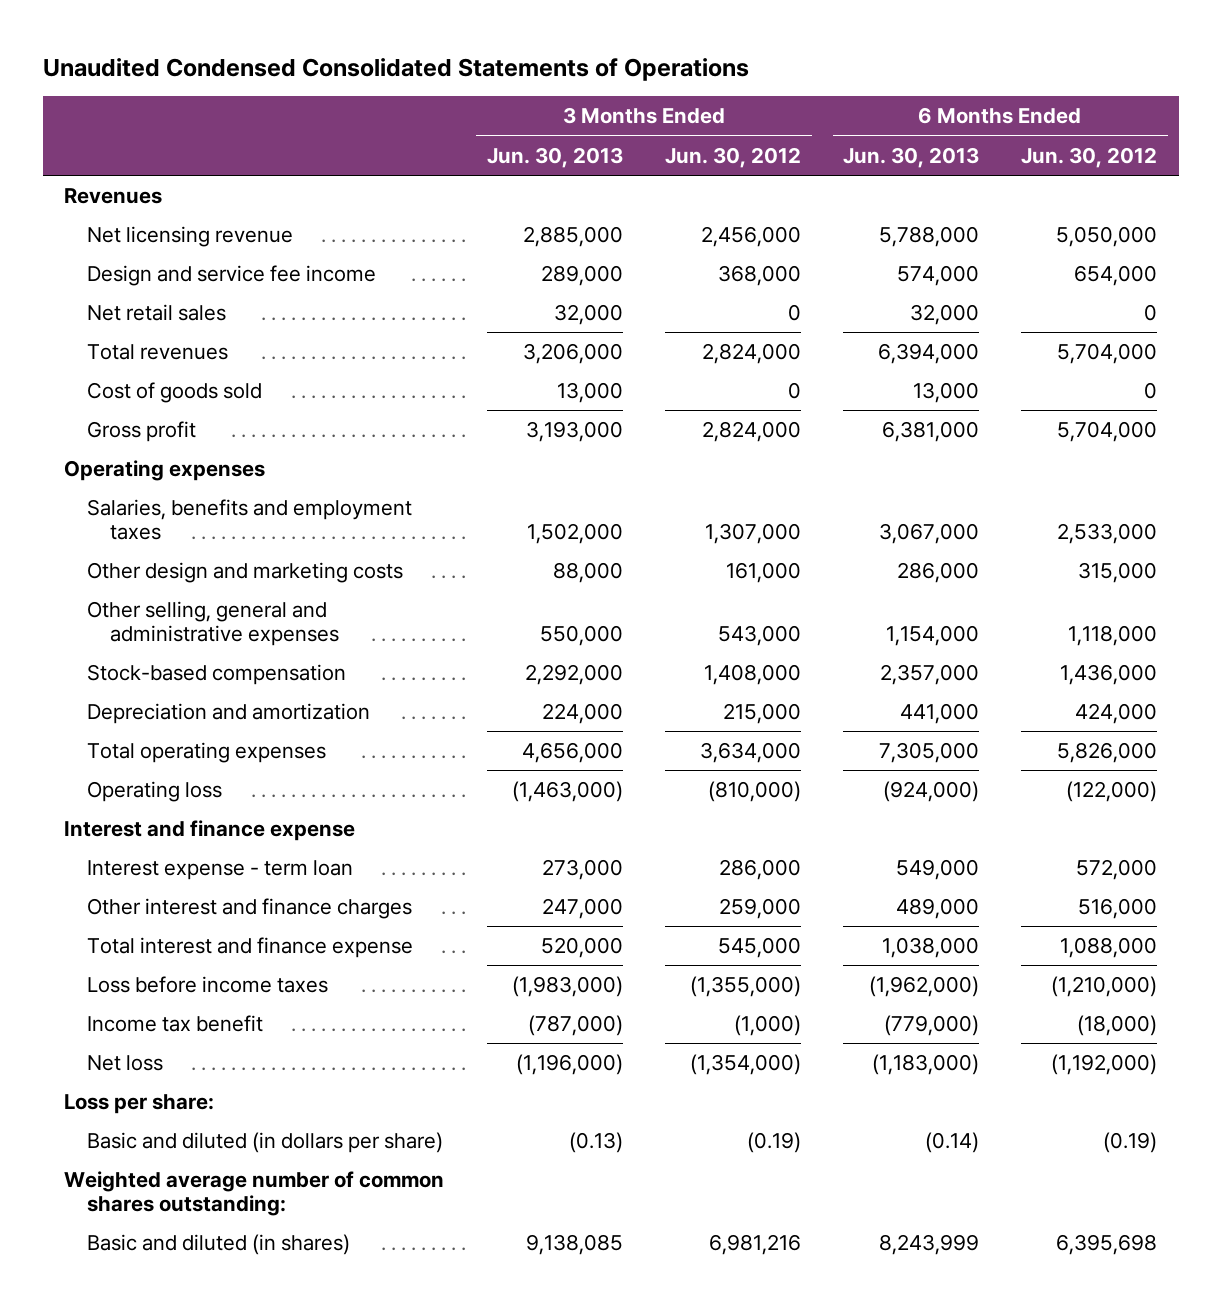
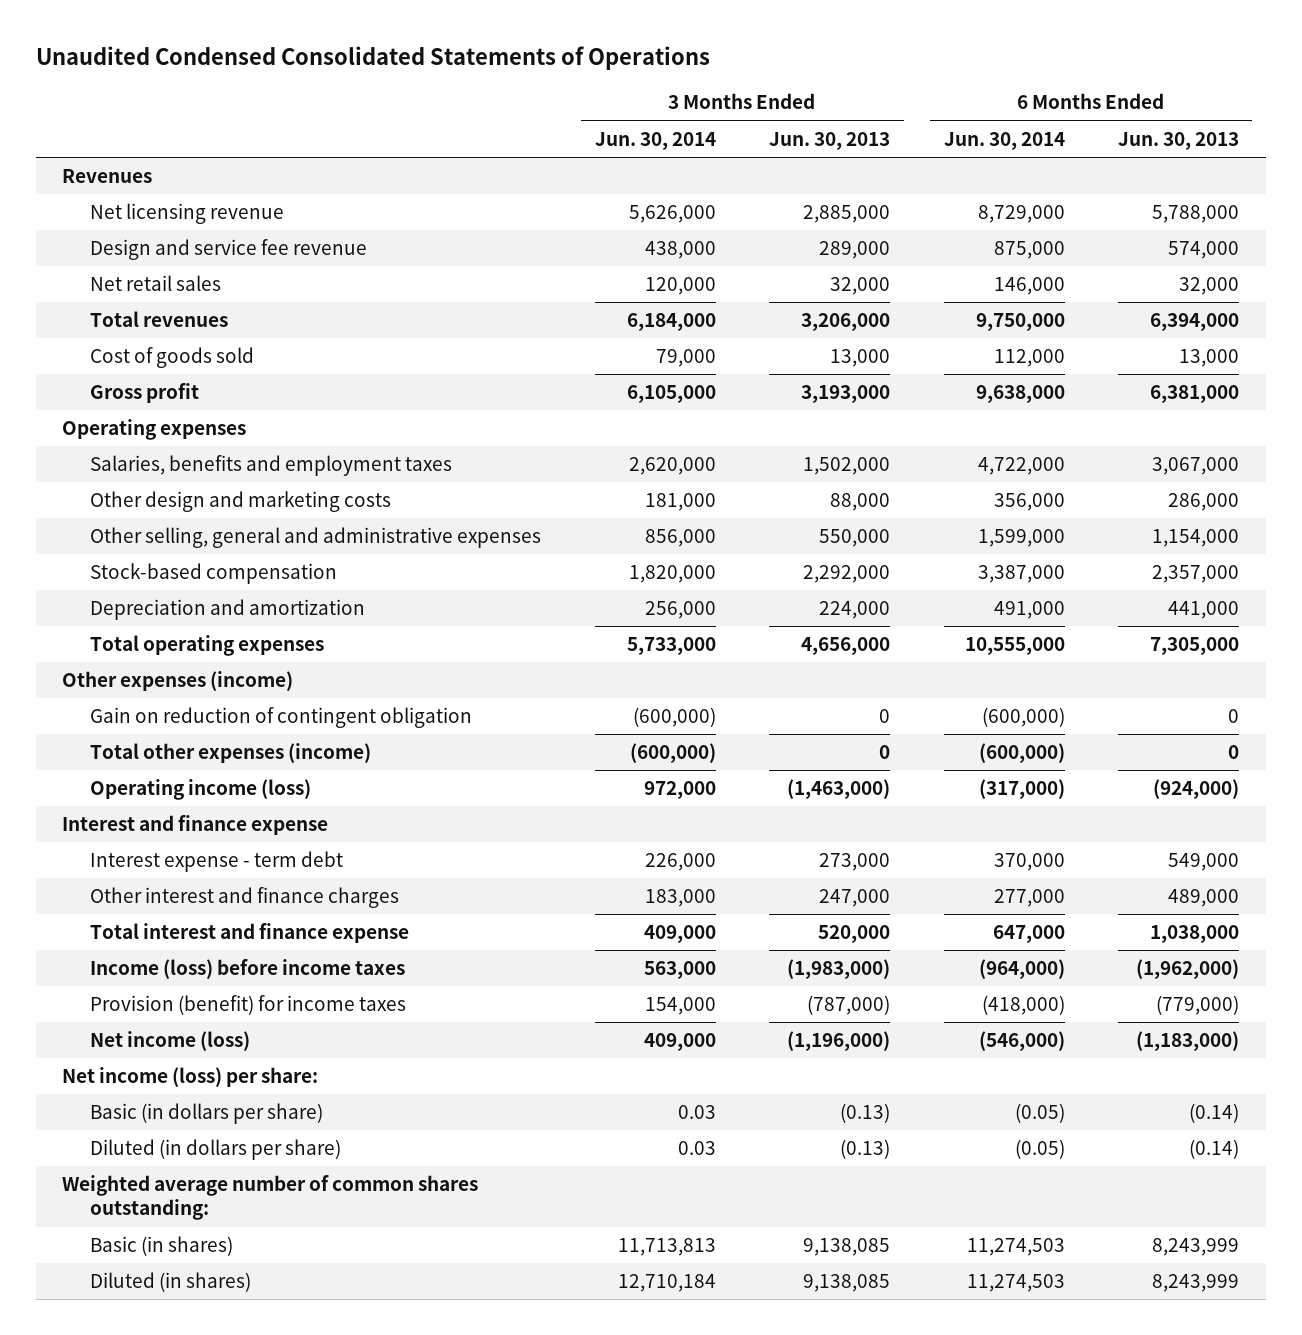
- | 3 Months Ended Jun. 30, 2013 | 3 Months Ended Jun. 30, 2012 | 6 Months Ended Jun. 30, 2013 | 6 Months Ended Jun. 30, 2012
+ | 3 Months Ended Jun. 30, 2014 | 3 Months Ended Jun. 30, 2013 | 6 Months Ended Jun. 30, 2014 | 6 Months Ended Jun. 30, 2013
- Design and service fee income | 289,000 | 368,000 | 574,000 | 654,000
+ Design and service fee revenue | 438,000 | 289,000 | 875,000 | 574,000
- Operating loss | (1,463,000) | (810,000) | (924,000) | (122,000)
+ Other expenses (income)
+ Gain on reduction of contingent obligation | (600,000) | 0 | (600,000) | 0
+ Total other expenses (income) | (600,000) | 0 | (600,000) | 0
+ Operating income (loss) | 972,000 | (1,463,000) | (317,000) | (924,000)
- Interest expense - term loan | 273,000 | 286,000 | 549,000 | 572,000
+ Interest expense - term debt | 226,000 | 273,000 | 370,000 | 549,000
- Loss before income taxes | (1,983,000) | (1,355,000) | (1,962,000) | (1,210,000)
- Income tax benefit | (787,000) | (1,000) | (779,000) | (18,000)
- Net loss | (1,196,000) | (1,354,000) | (1,183,000) | (1,192,000)
- Loss per share:
- Basic and diluted (in dollars per share) | (0.13) | (0.19) | (0.14) | (0.19)
+ Income (loss) before income taxes | 563,000 | (1,983,000) | (964,000) | (1,962,000)
+ Provision (benefit) for income taxes | 154,000 | (787,000) | (418,000) | (779,000)
+ Net income (loss) | 409,000 | (1,196,000) | (546,000) | (1,183,000)
+ Net income (loss) per share:
+ Basic (in dollars per share) | 0.03 | (0.13) | (0.05) | (0.14)
+ Diluted (in dollars per share) | 0.03 | (0.13) | (0.05) | (0.14)
- Basic and diluted (in shares) | 9,138,085 | 6,981,216 | 8,243,999 | 6,395,698
+ Basic (in shares) | 11,713,813 | 9,138,085 | 11,274,503 | 8,243,999
+ Diluted (in shares) | 12,710,184 | 9,138,085 | 11,274,503 | 8,243,999

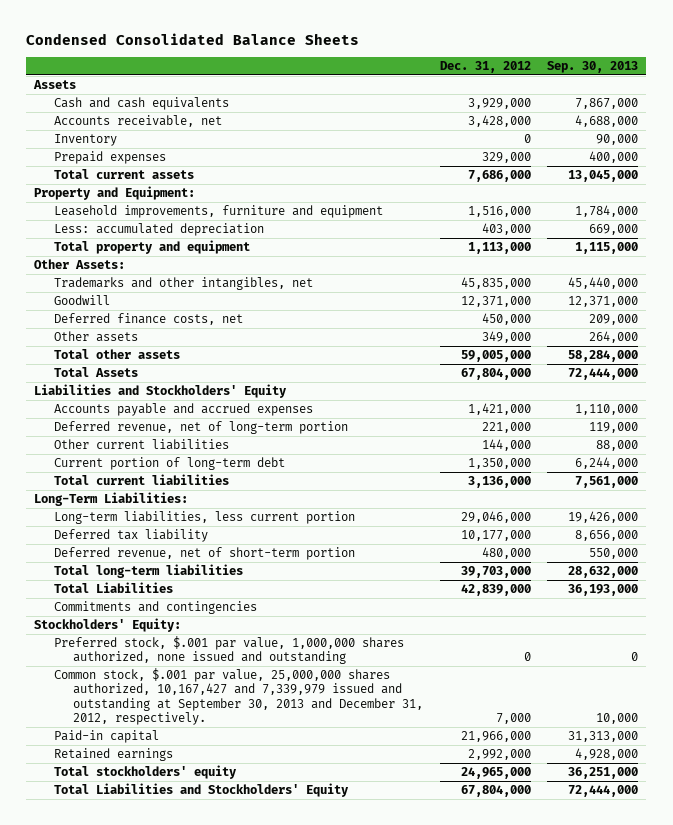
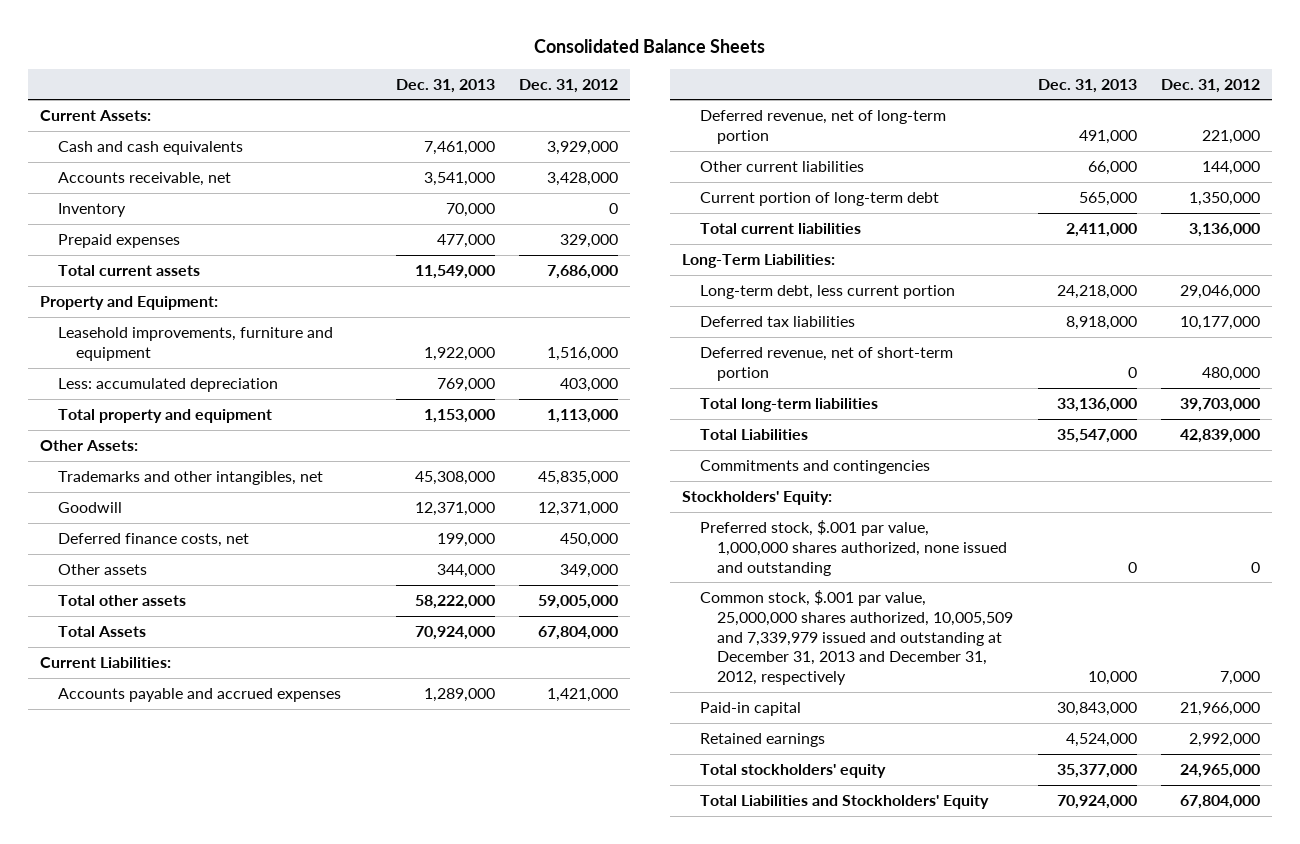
- Condensed Consolidated Balance Sheets
+ Consolidated Balance Sheets
- | Dec. 31, 2012 | Sep. 30, 2013
+ | Dec. 31, 2013 | Dec. 31, 2012
- Assets
+ Current Assets:
- Liabilities and Stockholders' Equity
+ Current Liabilities:
- Long-term liabilities, less current portion | 29,046,000 | 19,426,000
- Deferred tax liability | 10,177,000 | 8,656,000
+ Long-term debt, less current portion | 24,218,000 | 29,046,000
+ Deferred tax liabilities | 8,918,000 | 10,177,000
- Common stock, $.001 par value, 25,000,000 shares authorized, 10,167,427 and 7,339,979 issued and outstanding at September 30, 2013 and December 31, 2012, respectively. | 7,000 | 10,000
+ Common stock, $.001 par value, 25,000,000 shares authorized, 10,005,509 and 7,339,979 issued and outstanding at December 31, 2013 and December 31, 2012, respectively | 10,000 | 7,000

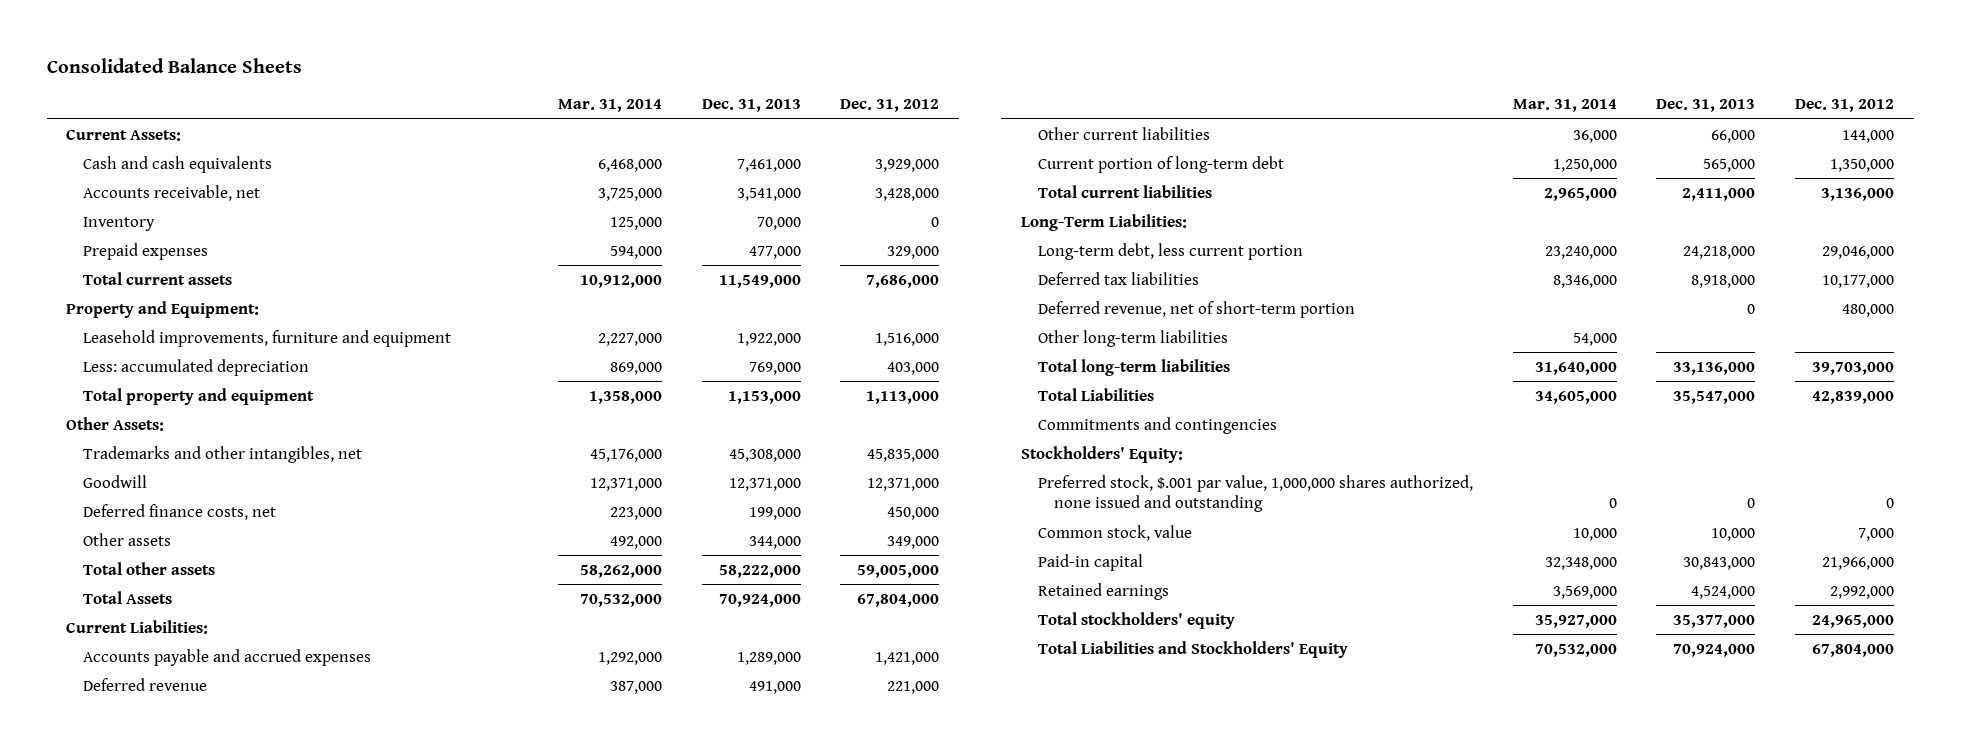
- | Dec. 31, 2013 | Dec. 31, 2012
+ | Mar. 31, 2014 | Dec. 31, 2013 | Dec. 31, 2012
- Deferred revenue, net of long-term portion | 491,000 | 221,000
+ Deferred revenue | 387,000 | 491,000 | 221,000
+ Other long-term liabilities | 54,000 | |
- Common stock, $.001 par value, 25,000,000 shares authorized, 10,005,509 and 7,339,979 issued and outstanding at December 31, 2013 and December 31, 2012, respectively | 10,000 | 7,000
+ Common stock, value | 10,000 | 10,000 | 7,000

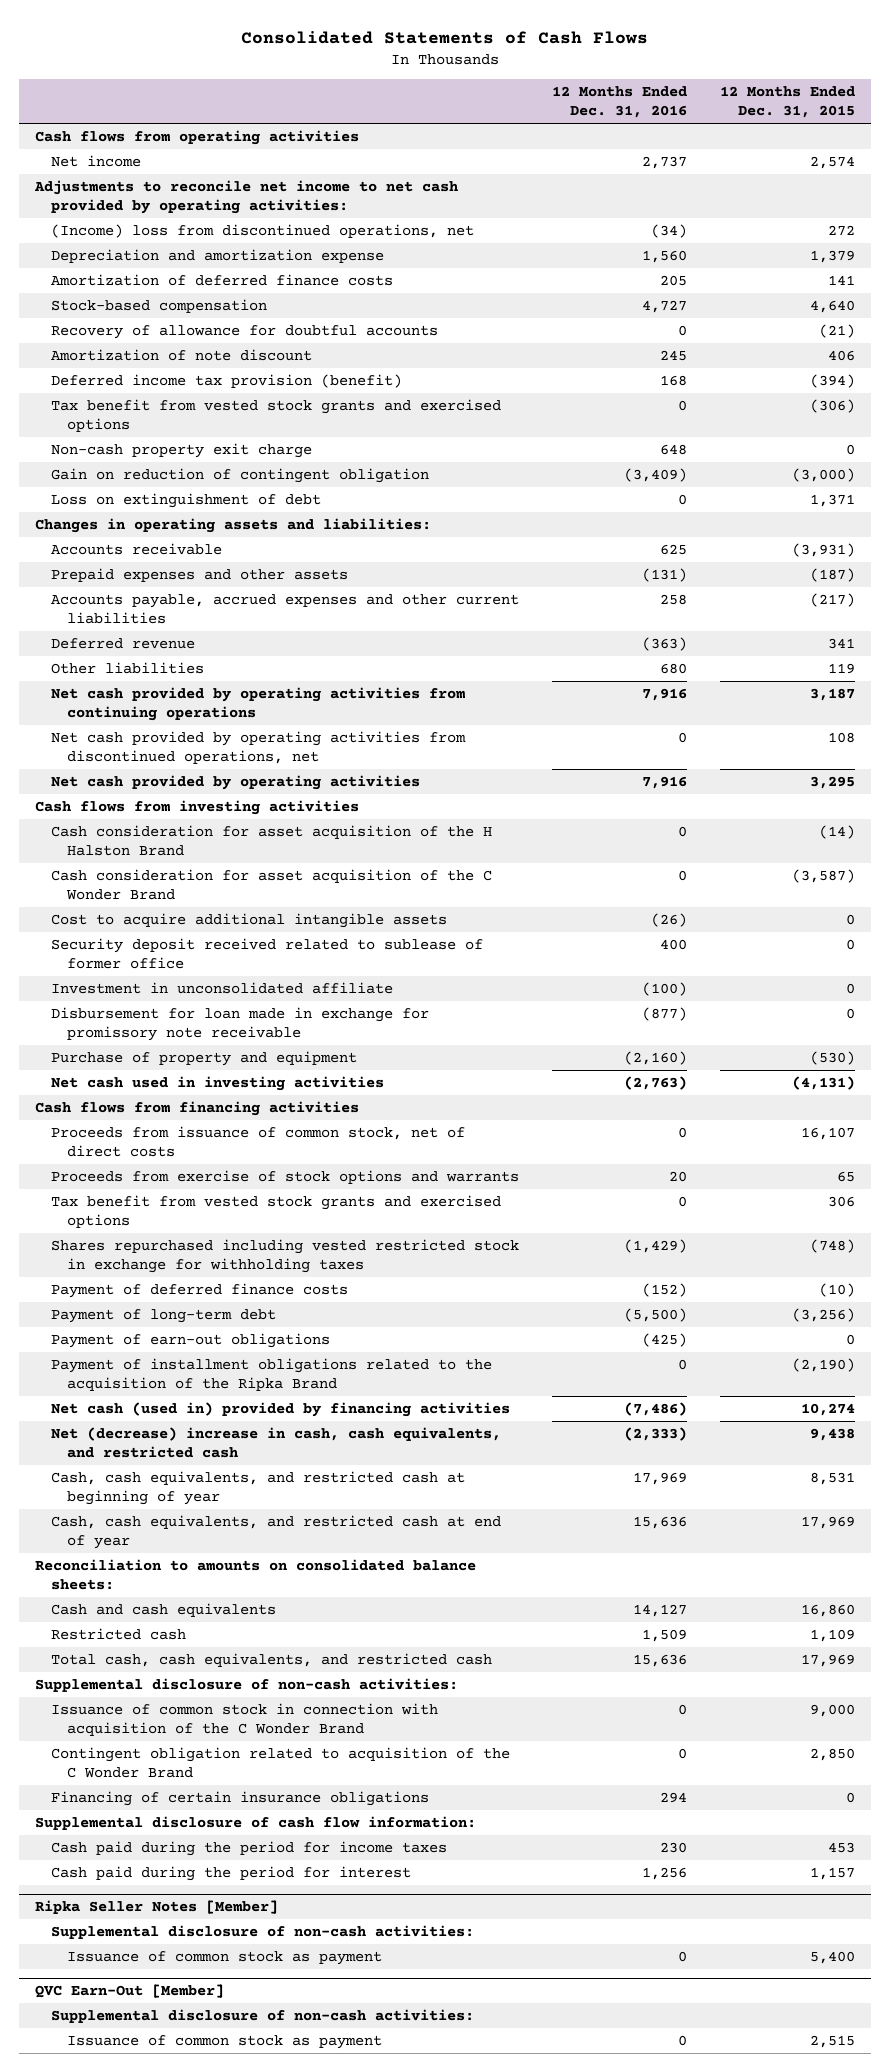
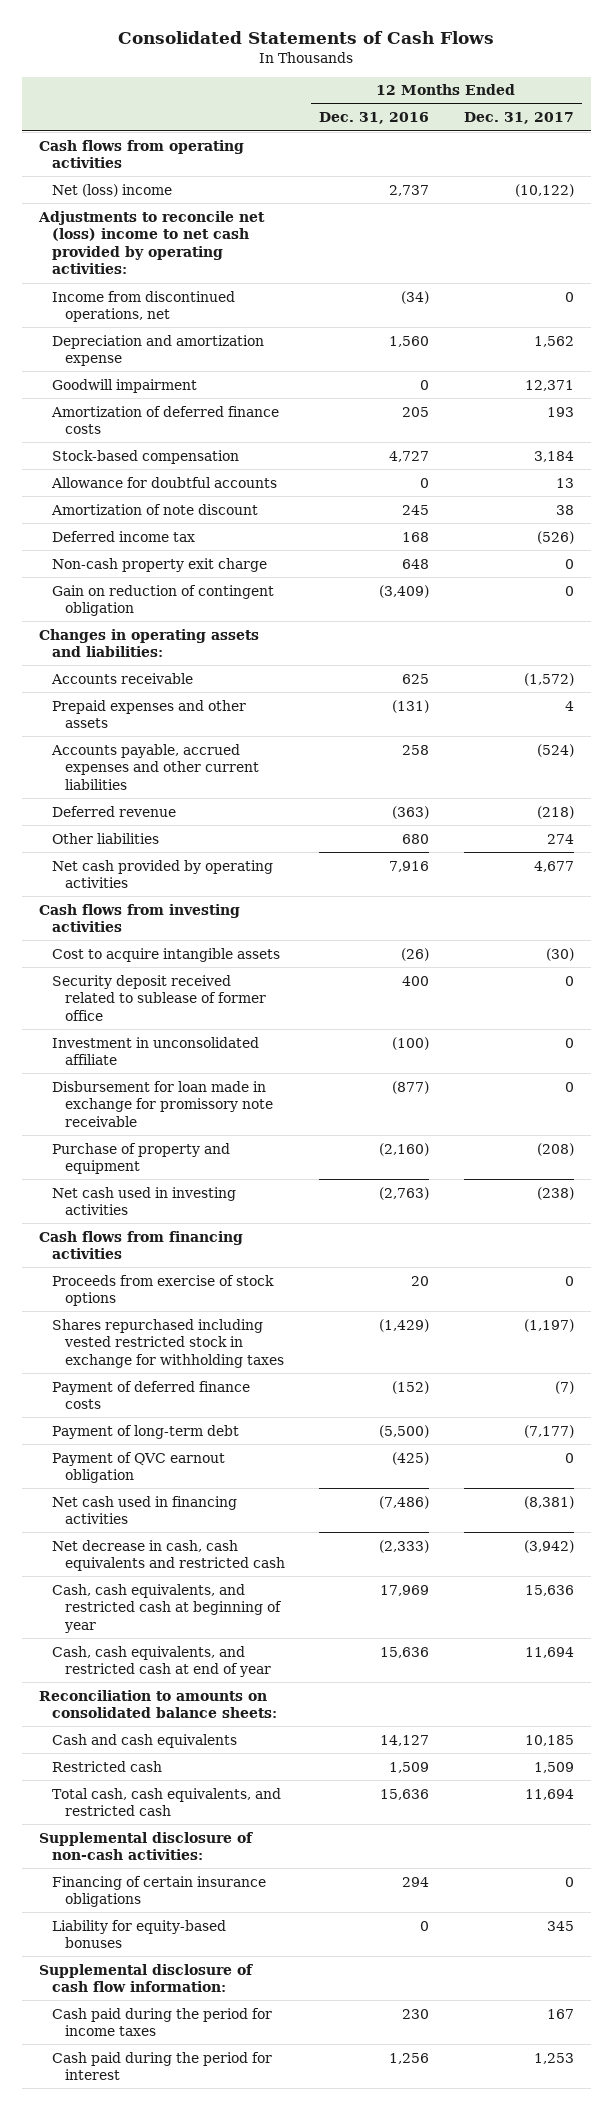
- | 12 Months Ended Dec. 31, 2016 | 12 Months Ended Dec. 31, 2015
+ | 12 Months Ended Dec. 31, 2016 | 12 Months Ended Dec. 31, 2017
- Net income | 2,737 | 2,574
- Adjustments to reconcile net income to net cash provided by operating activities:
- (Income) loss from discontinued operations, net | (34) | 272
+ Net (loss) income | 2,737 | (10,122)
+ Adjustments to reconcile net (loss) income to net cash provided by operating activities:
+ Income from discontinued operations, net | (34) | 0
+ Goodwill impairment | 0 | 12,371
- Recovery of allowance for doubtful accounts | 0 | (21)
+ Allowance for doubtful accounts | 0 | 13
- Deferred income tax provision (benefit) | 168 | (394)
- Tax benefit from vested stock grants and exercised options | 0 | (306)
+ Deferred income tax | 168 | (526)
- Loss on extinguishment of debt | 0 | 1,371
- Net cash provided by operating activities from continuing operations | 7,916 | 3,187
- Net cash provided by operating activities from discontinued operations, net | 0 | 108
- Cash consideration for asset acquisition of the H Halston Brand | 0 | (14)
- Cash consideration for asset acquisition of the C Wonder Brand | 0 | (3,587)
- Cost to acquire additional intangible assets | (26) | 0
+ Cost to acquire intangible assets | (26) | (30)
- Proceeds from issuance of common stock, net of direct costs | 0 | 16,107
- Proceeds from exercise of stock options and warrants | 20 | 65
- Tax benefit from vested stock grants and exercised options | 0 | 306
+ Proceeds from exercise of stock options | 20 | 0
- Payment of earn-out obligations | (425) | 0
- Payment of installment obligations related to the acquisition of the Ripka Brand | 0 | (2,190)
- Net cash (used in) provided by financing activities | (7,486) | 10,274
- Net (decrease) increase in cash, cash equivalents, and restricted cash | (2,333) | 9,438
+ Payment of QVC earnout obligation | (425) | 0
+ Net cash used in financing activities | (7,486) | (8,381)
+ Net decrease in cash, cash equivalents and restricted cash | (2,333) | (3,942)
- Issuance of common stock in connection with acquisition of the C Wonder Brand | 0 | 9,000
- Contingent obligation related to acquisition of the C Wonder Brand | 0 | 2,850
+ Liability for equity-based bonuses | 0 | 345
- Ripka Seller Notes [Member]
- Supplemental disclosure of non-cash activities:
- Issuance of common stock as payment | 0 | 5,400
- QVC Earn-Out [Member]
- Supplemental disclosure of non-cash activities:
- Issuance of common stock as payment | 0 | 2,515

